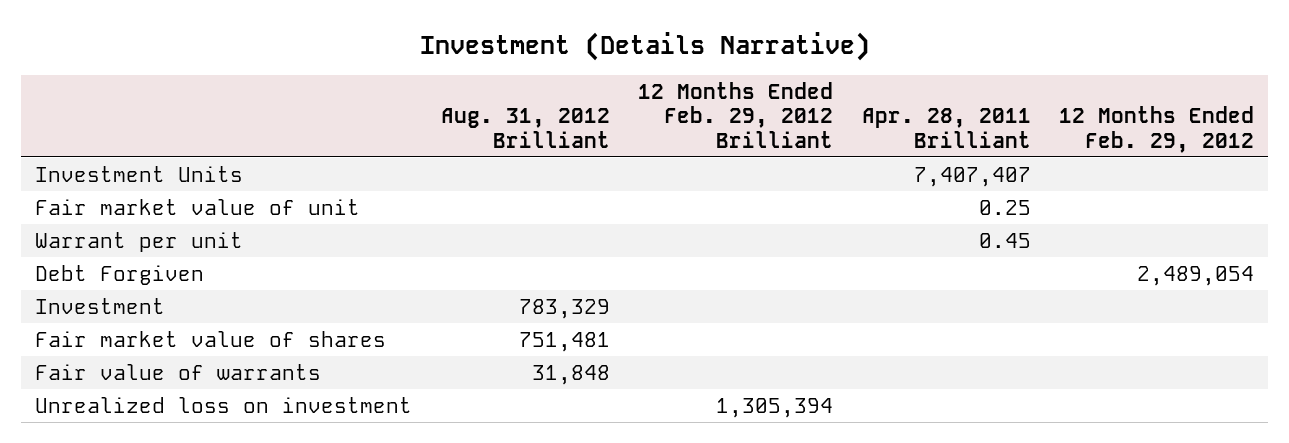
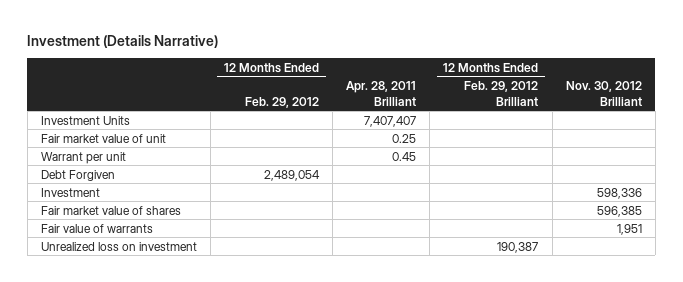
- | Aug. 31, 2012 Brilliant | 12 Months Ended Feb. 29, 2012 Brilliant | Apr. 28, 2011 Brilliant | 12 Months Ended Feb. 29, 2012
+ | 12 Months Ended Feb. 29, 2012 | Apr. 28, 2011 Brilliant | 12 Months Ended Feb. 29, 2012 Brilliant | Nov. 30, 2012 Brilliant
- Unrealized loss on investment | | 1,305,394 | |
+ Unrealized loss on investment | | | 190,387 |

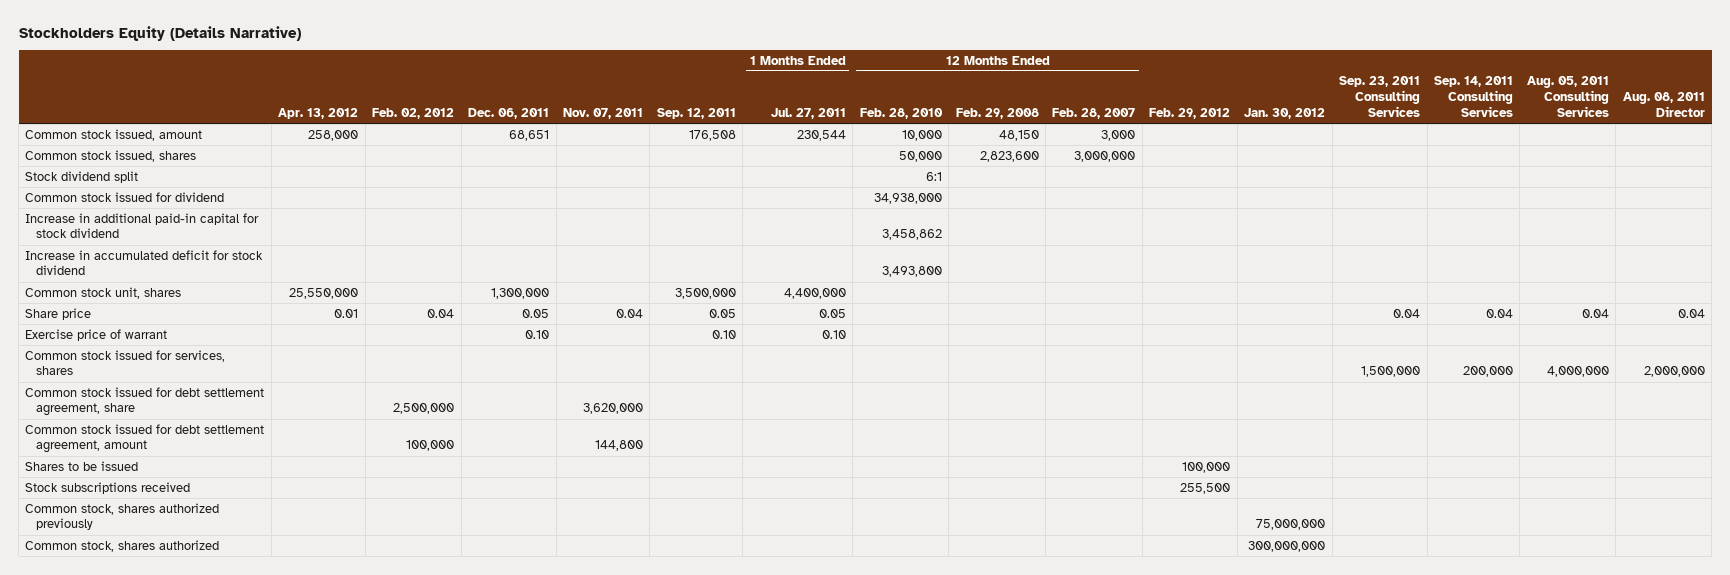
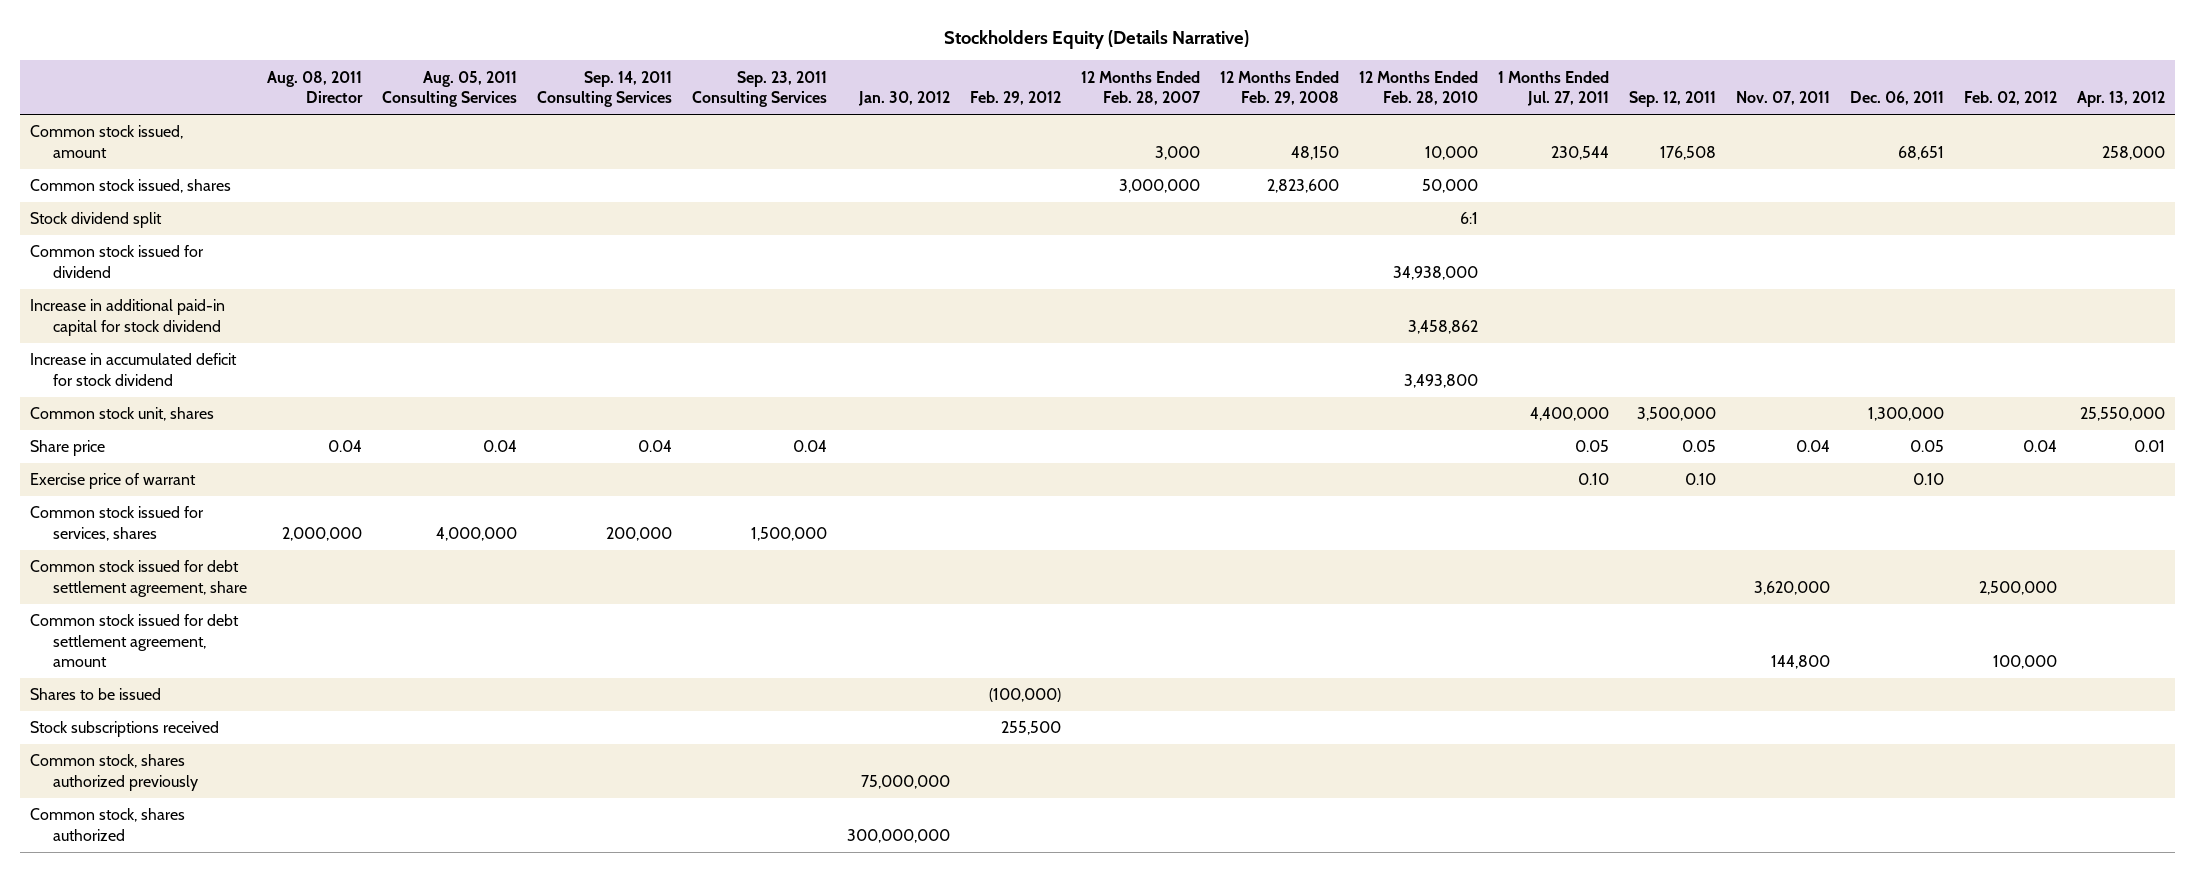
- | Apr. 13, 2012 | Feb. 02, 2012 | Dec. 06, 2011 | Nov. 07, 2011 | Sep. 12, 2011 | 1 Months Ended Jul. 27, 2011 | 12 Months Ended Feb. 28, 2010 | 12 Months Ended Feb. 29, 2008 | 12 Months Ended Feb. 28, 2007 | Feb. 29, 2012 | Jan. 30, 2012 | Sep. 23, 2011 Consulting Services | Sep. 14, 2011 Consulting Services | Aug. 05, 2011 Consulting Services | Aug. 08, 2011 Director
+ | Aug. 08, 2011 Director | Aug. 05, 2011 Consulting Services | Sep. 14, 2011 Consulting Services | Sep. 23, 2011 Consulting Services | Jan. 30, 2012 | Feb. 29, 2012 | 12 Months Ended Feb. 28, 2007 | 12 Months Ended Feb. 29, 2008 | 12 Months Ended Feb. 28, 2010 | 1 Months Ended Jul. 27, 2011 | Sep. 12, 2011 | Nov. 07, 2011 | Dec. 06, 2011 | Feb. 02, 2012 | Apr. 13, 2012
- Shares to be issued | | | | | | | | | | 100,000 | | | | |
+ Shares to be issued | | | | | | (100,000) | | | | | | | | |

